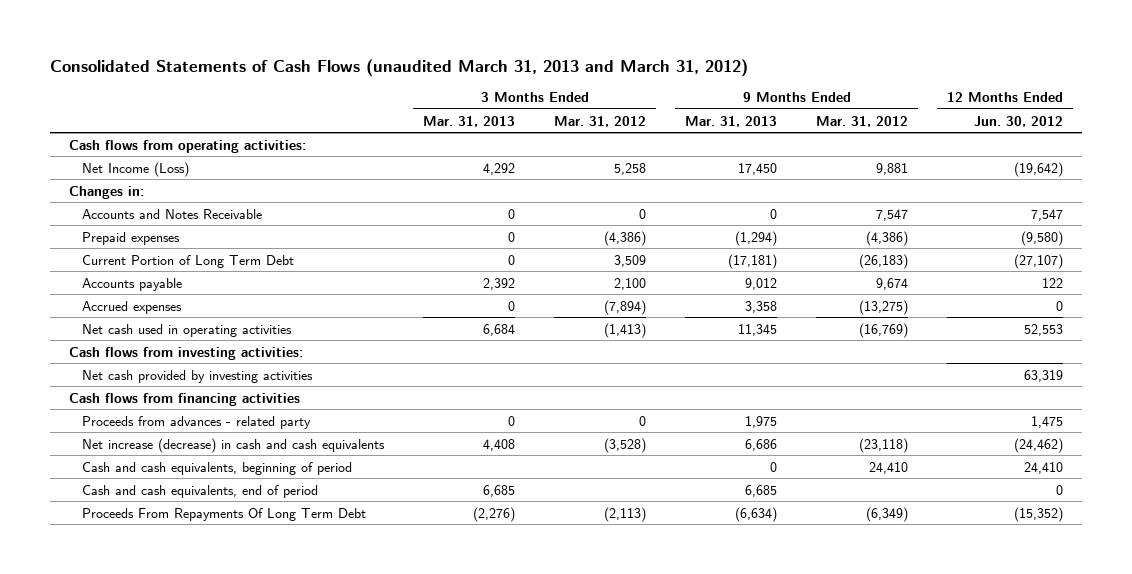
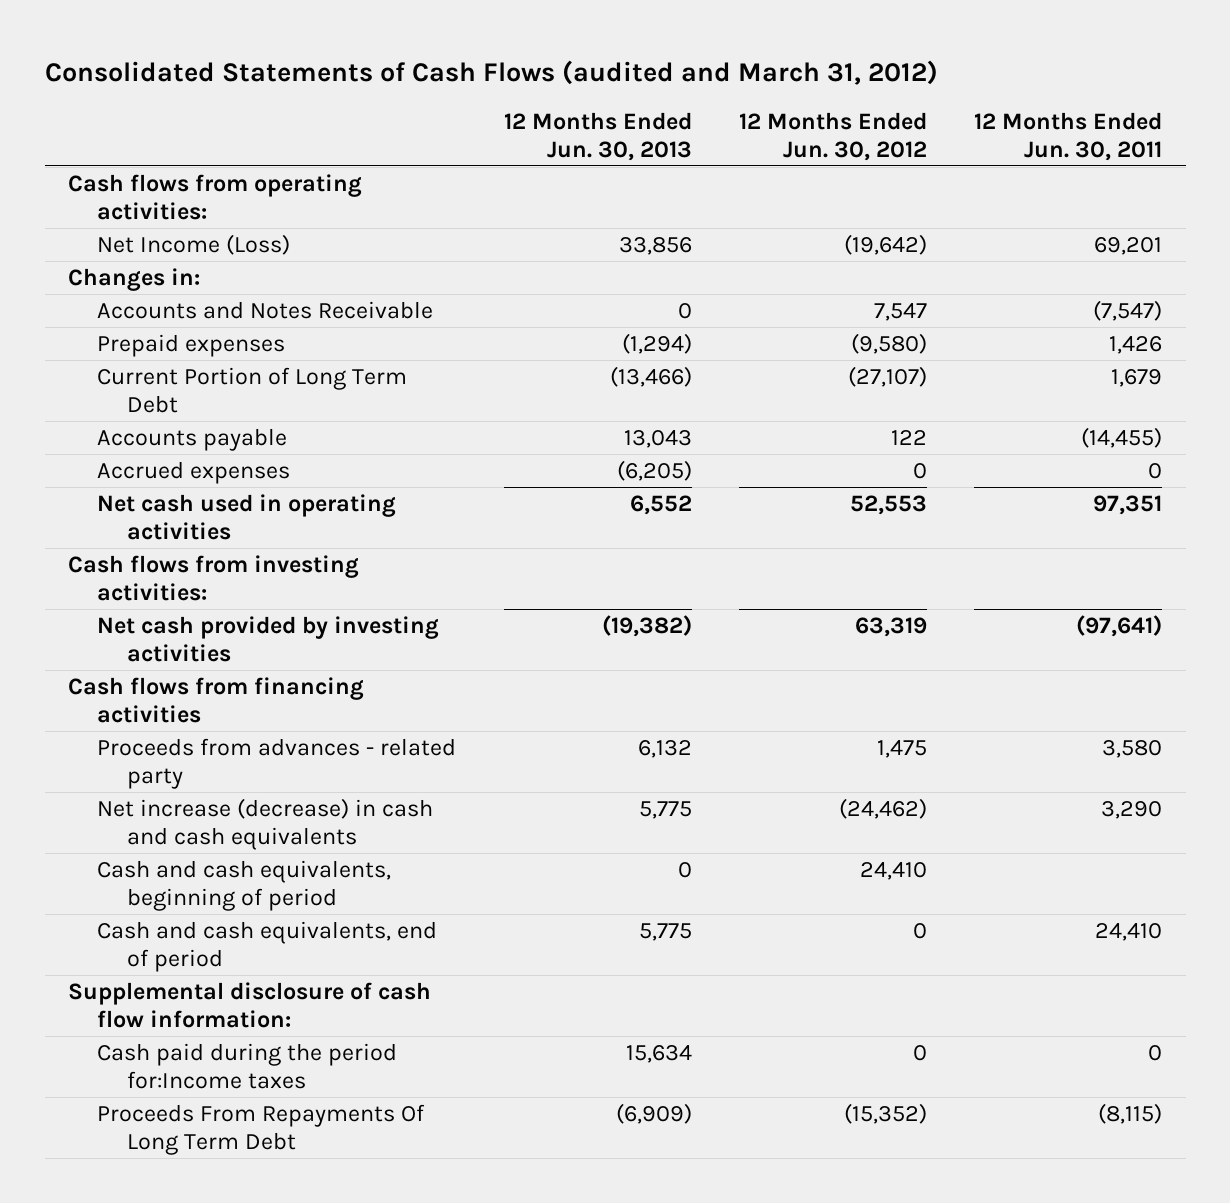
- Consolidated Statements of Cash Flows (unaudited March 31, 2013 and March 31, 2012)
+ Consolidated Statements of Cash Flows (audited and March 31, 2012)
- | 3 Months Ended Mar. 31, 2013 | 3 Months Ended Mar. 31, 2012 | 9 Months Ended Mar. 31, 2013 | 9 Months Ended Mar. 31, 2012 | 12 Months Ended Jun. 30, 2012
+ | 12 Months Ended Jun. 30, 2013 | 12 Months Ended Jun. 30, 2012 | 12 Months Ended Jun. 30, 2011
+ Supplemental disclosure of cash flow information:
+ Cash paid during the period for:Income taxes | 15,634 | 0 | 0

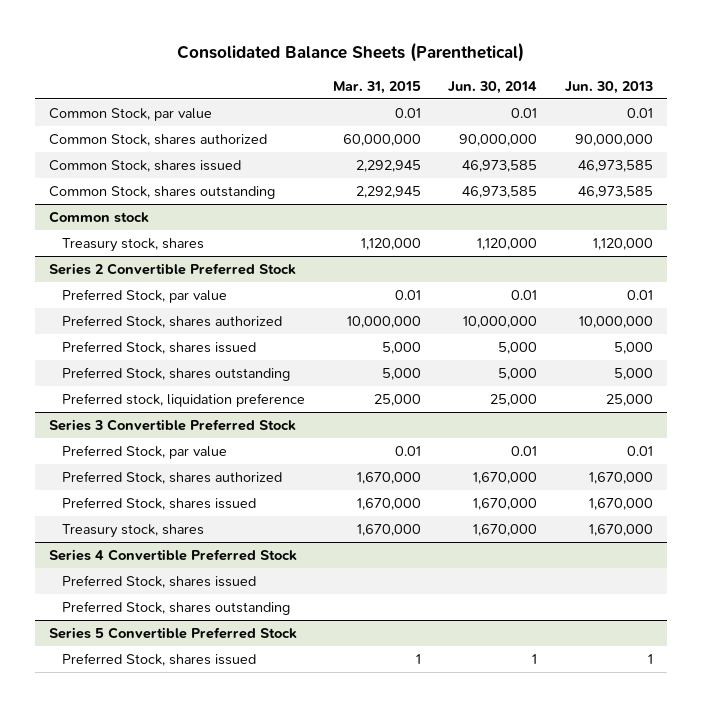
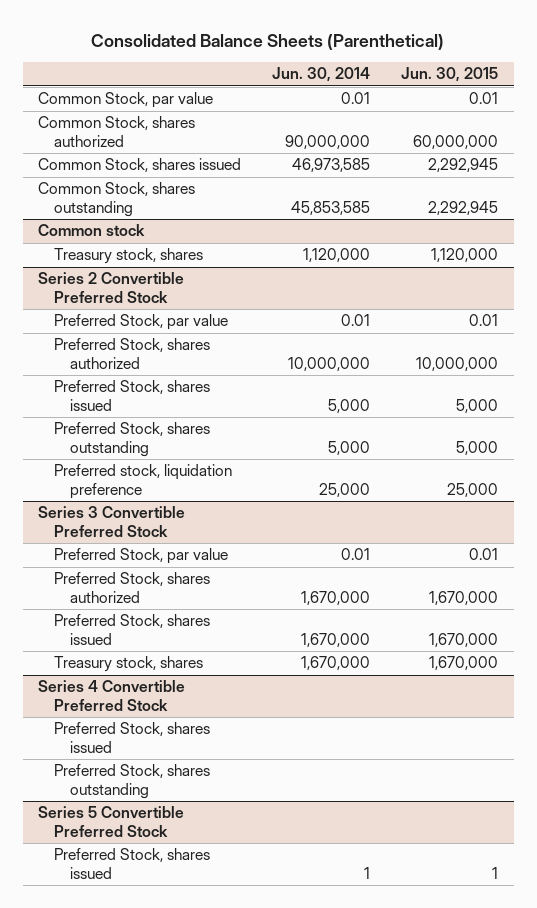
- | Mar. 31, 2015 | Jun. 30, 2014 | Jun. 30, 2013
+ | Jun. 30, 2014 | Jun. 30, 2015
- Common Stock, shares outstanding | 2,292,945 | 46,973,585 | 46,973,585
+ Common Stock, shares outstanding | 45,853,585 | 2,292,945

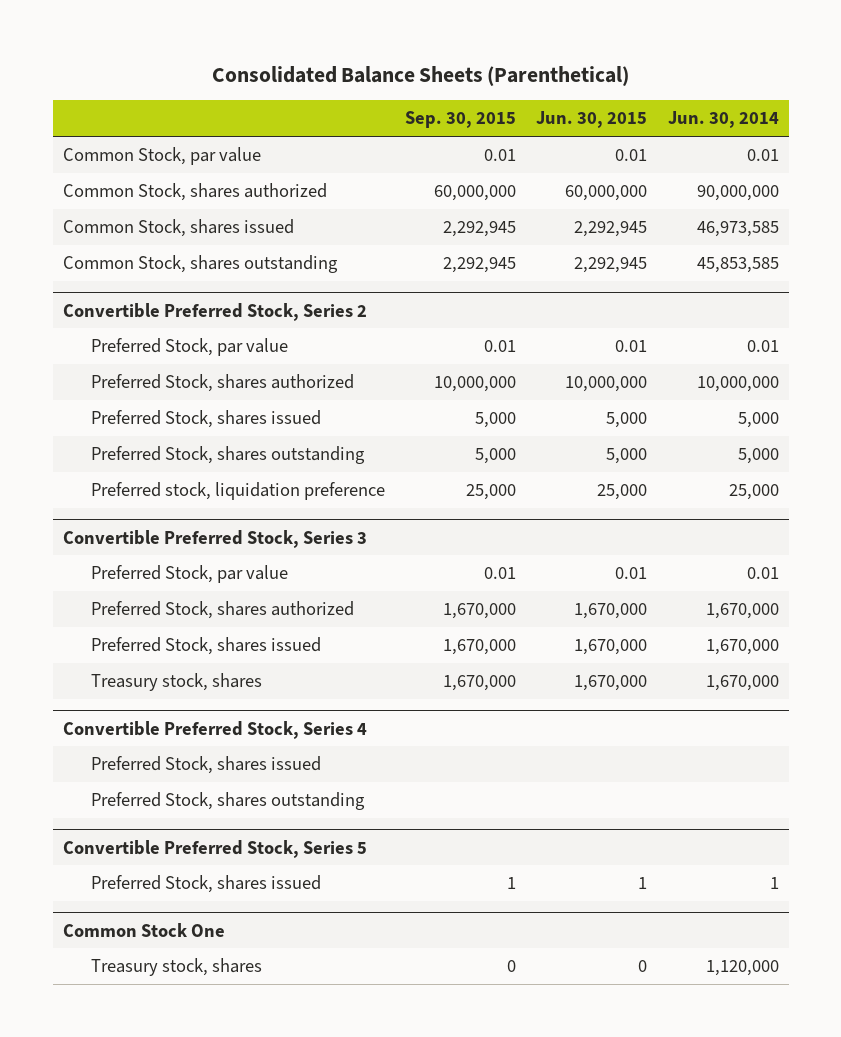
- | Jun. 30, 2014 | Jun. 30, 2015
+ | Sep. 30, 2015 | Jun. 30, 2015 | Jun. 30, 2014
- Common stock
- Treasury stock, shares | 1,120,000 | 1,120,000
- Series 2 Convertible Preferred Stock
+ Convertible Preferred Stock, Series 2
- Series 3 Convertible Preferred Stock
+ Convertible Preferred Stock, Series 3
- Series 4 Convertible Preferred Stock
+ Convertible Preferred Stock, Series 4
- Series 5 Convertible Preferred Stock
+ Convertible Preferred Stock, Series 5
+ Common Stock One
+ Treasury stock, shares | 0 | 0 | 1,120,000

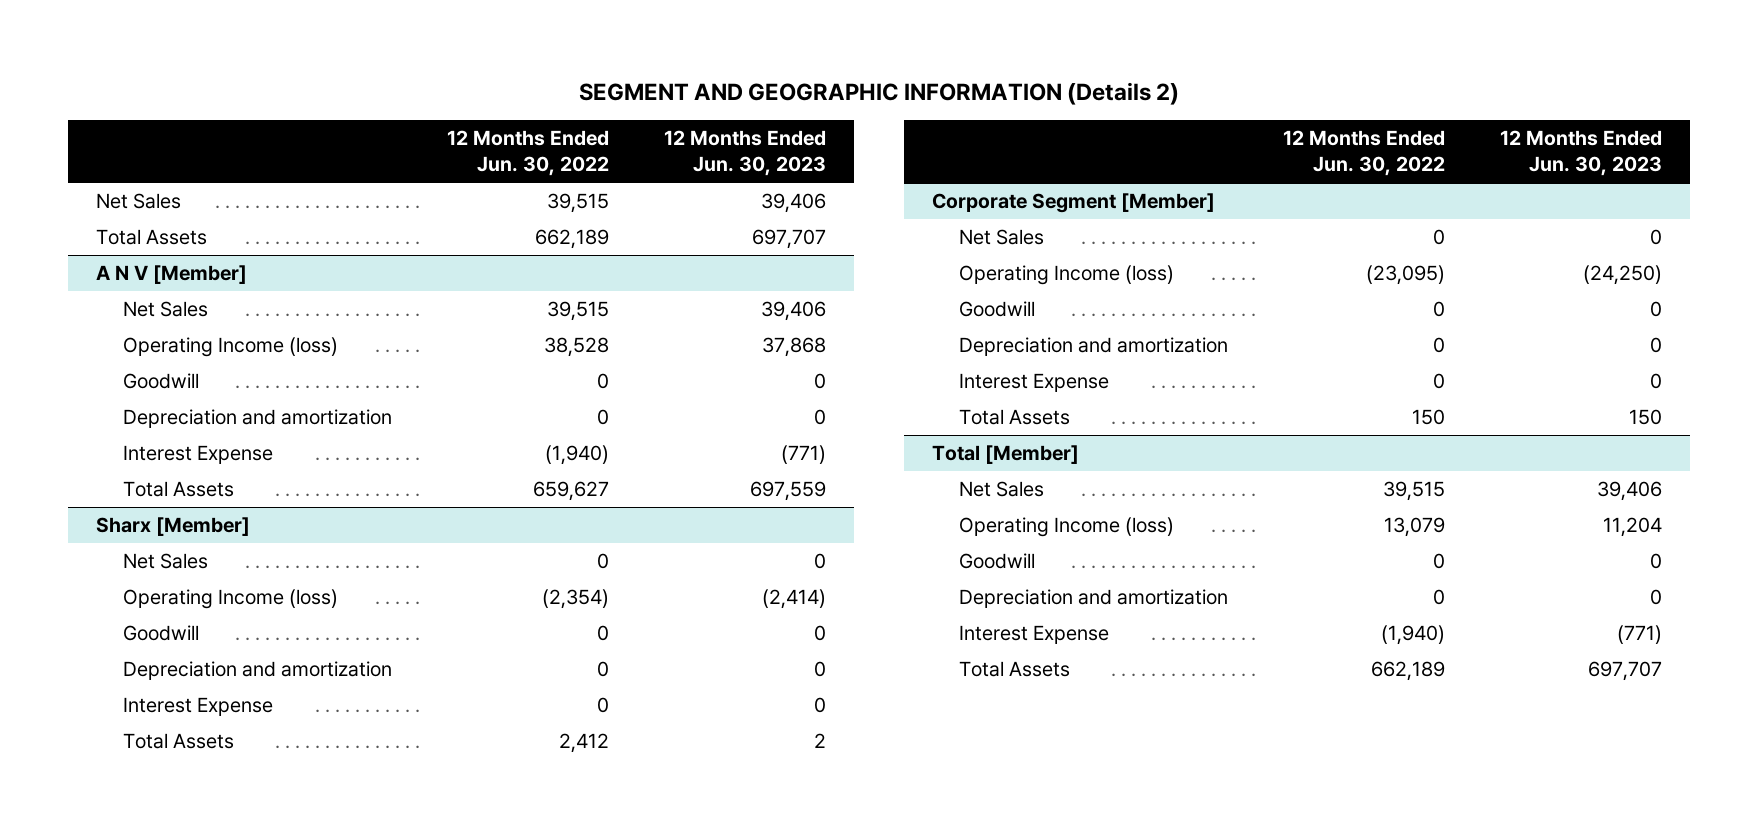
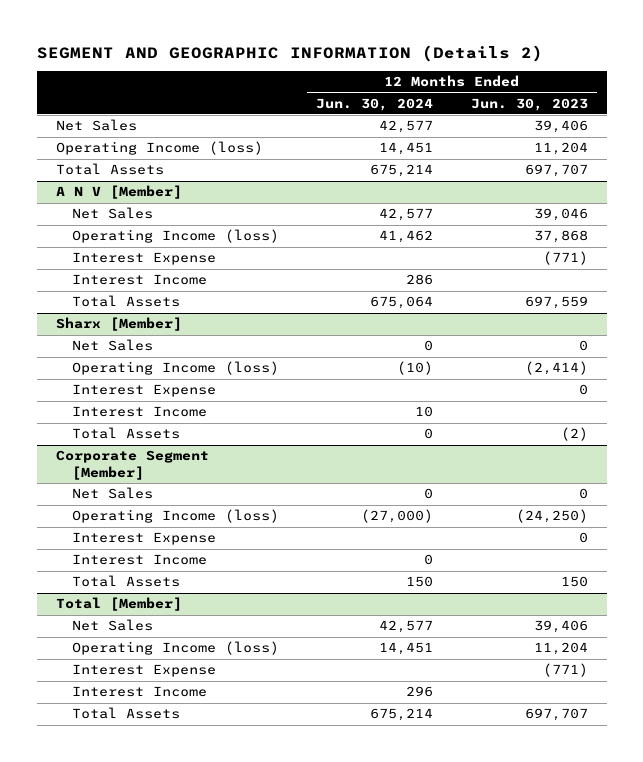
- | 12 Months Ended Jun. 30, 2022 | 12 Months Ended Jun. 30, 2023
+ | 12 Months Ended Jun. 30, 2024 | 12 Months Ended Jun. 30, 2023
+ Operating Income (loss) | 14,451 | 11,204
@ A N V [Member]
- Net Sales | 39,515 | 39,406
+ Net Sales | 42,577 | 39,046
- Goodwill | 0 | 0
- Depreciation and amortization | 0 | 0
+ Interest Income | 286 |
@ Sharx [Member]
- Goodwill | 0 | 0
- Depreciation and amortization | 0 | 0
- Total Assets | 2,412 | 2
+ Interest Income | 10 |
+ Total Assets | 0 | (2)
@ Corporate Segment [Member]
- Goodwill | 0 | 0
- Depreciation and amortization | 0 | 0
+ Interest Income | 0 |
@ Total [Member]
- Goodwill | 0 | 0
- Depreciation and amortization | 0 | 0
+ Interest Income | 296 |

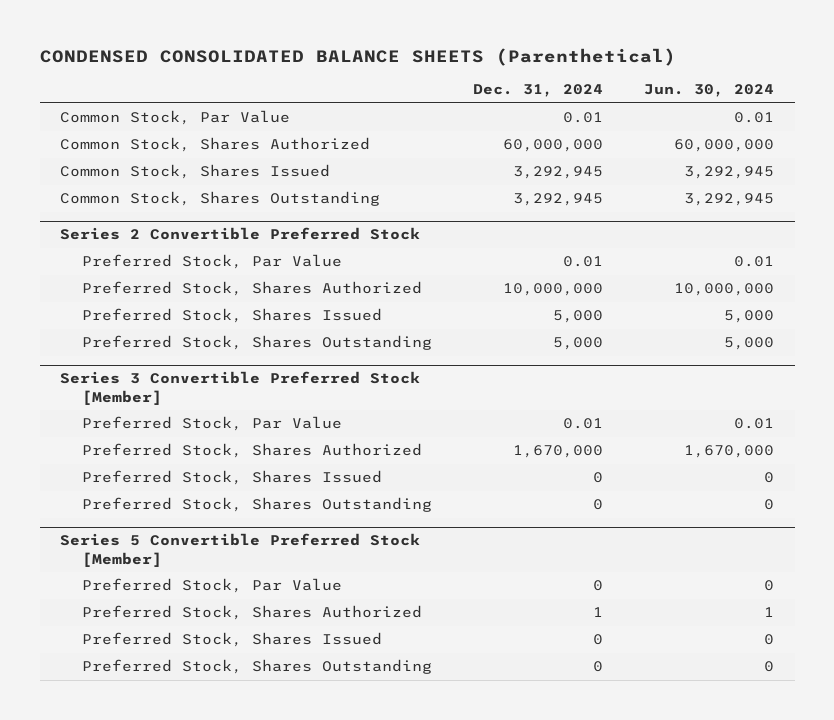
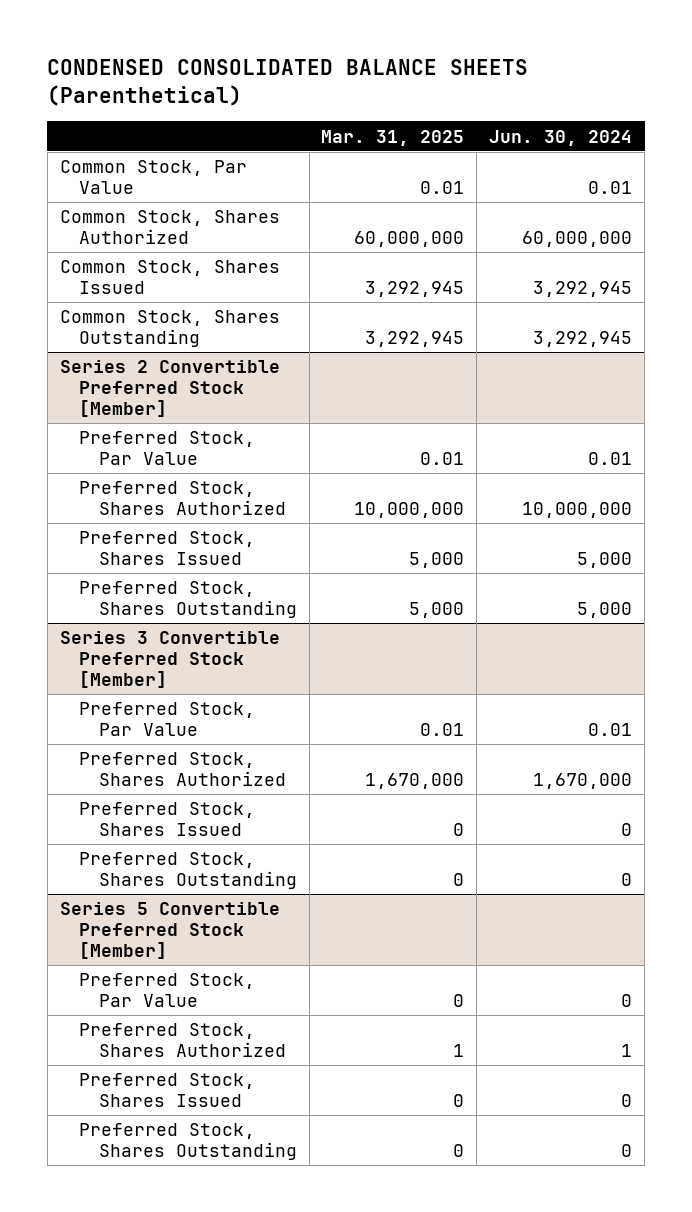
- | Dec. 31, 2024 | Jun. 30, 2024
+ | Mar. 31, 2025 | Jun. 30, 2024
- Series 2 Convertible Preferred Stock
+ Series 2 Convertible Preferred Stock [Member]

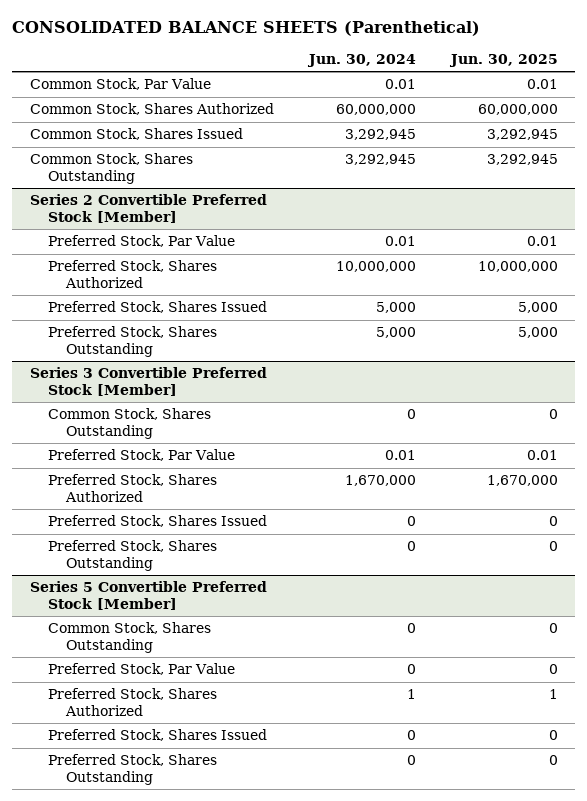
- CONDENSED CONSOLIDATED BALANCE SHEETS (Parenthetical)
+ CONSOLIDATED BALANCE SHEETS (Parenthetical)
- | Mar. 31, 2025 | Jun. 30, 2024
+ | Jun. 30, 2024 | Jun. 30, 2025
@ Series 3 Convertible Preferred Stock [Member]
+ Common Stock, Shares Outstanding | 0 | 0
@ Series 5 Convertible Preferred Stock [Member]
+ Common Stock, Shares Outstanding | 0 | 0

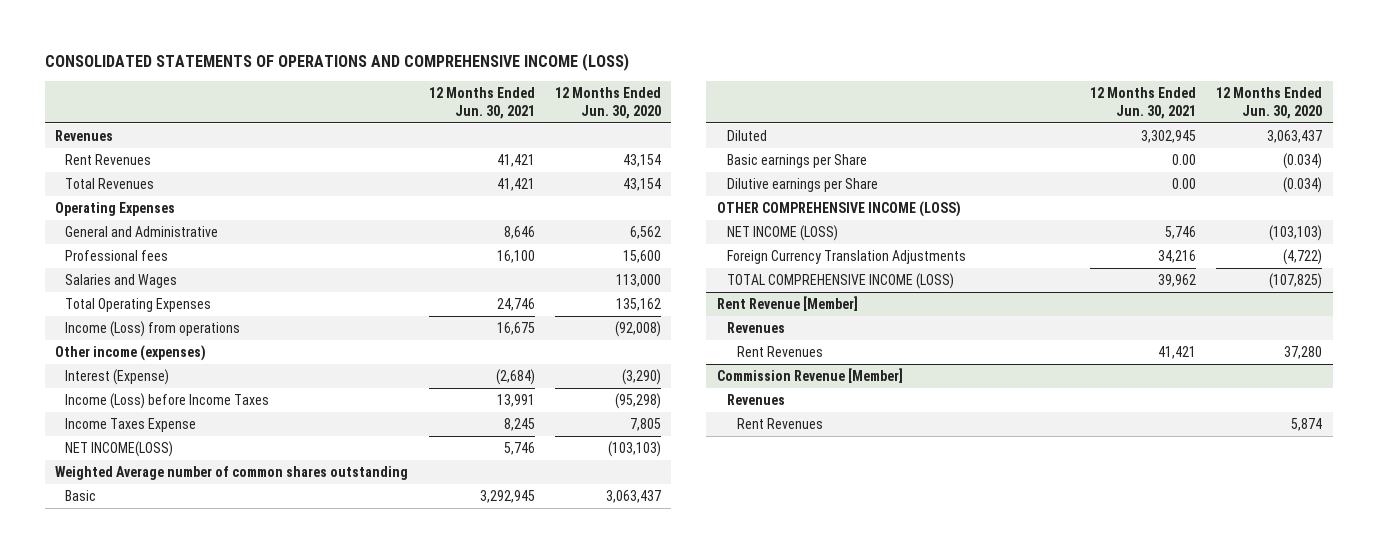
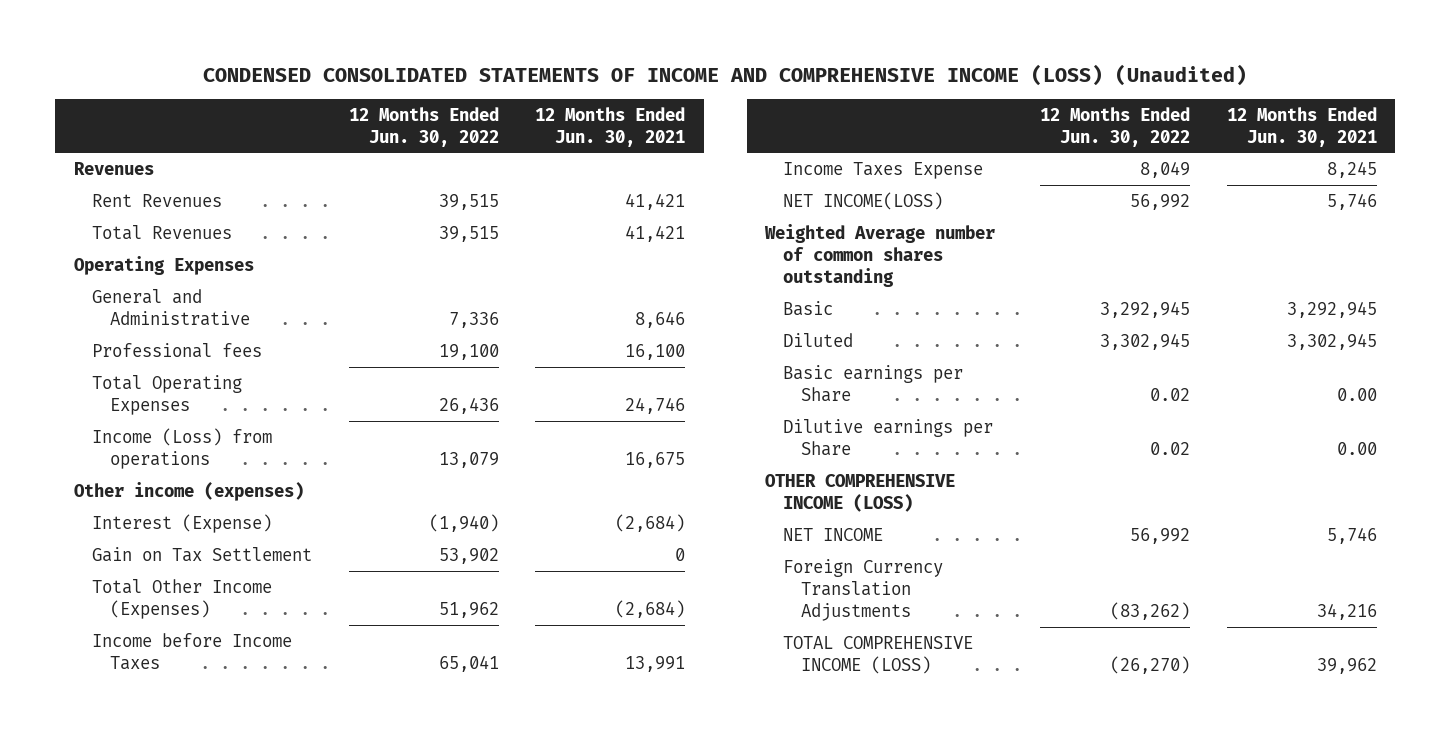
- CONSOLIDATED STATEMENTS OF OPERATIONS AND COMPREHENSIVE INCOME (LOSS)
+ CONDENSED CONSOLIDATED STATEMENTS OF INCOME AND COMPREHENSIVE INCOME (LOSS) (Unaudited)
- | 12 Months Ended Jun. 30, 2021 | 12 Months Ended Jun. 30, 2020
+ | 12 Months Ended Jun. 30, 2022 | 12 Months Ended Jun. 30, 2021
- Salaries and Wages | | 113,000
- Income (Loss) before Income Taxes | 13,991 | (95,298)
+ Gain on Tax Settlement | 53,902 | 0
+ Total Other Income (Expenses) | 51,962 | (2,684)
+ Income before Income Taxes | 65,041 | 13,991
- NET INCOME (LOSS) | 5,746 | (103,103)
+ NET INCOME | 56,992 | 5,746
- Rent Revenue [Member]
- Revenues
- Rent Revenues | 41,421 | 37,280
- Commission Revenue [Member]
- Revenues
- Rent Revenues | | 5,874

